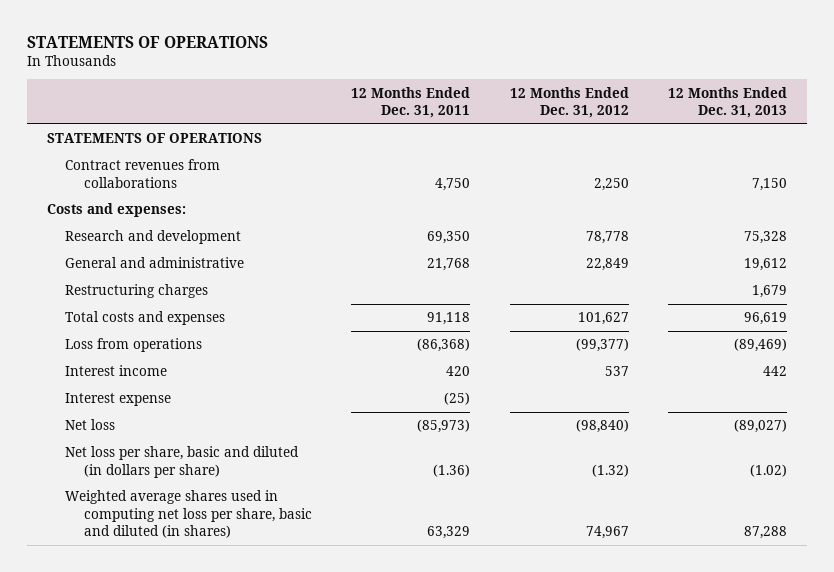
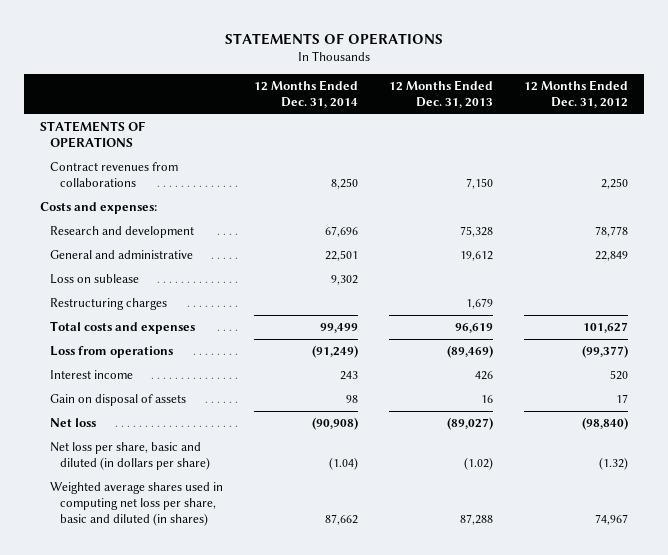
- | 12 Months Ended Dec. 31, 2011 | 12 Months Ended Dec. 31, 2012 | 12 Months Ended Dec. 31, 2013
+ | 12 Months Ended Dec. 31, 2014 | 12 Months Ended Dec. 31, 2013 | 12 Months Ended Dec. 31, 2012
+ Loss on sublease | 9,302 | |
- Interest income | 420 | 537 | 442
- Interest expense | (25) | |
+ Interest income | 243 | 426 | 520
+ Gain on disposal of assets | 98 | 16 | 17

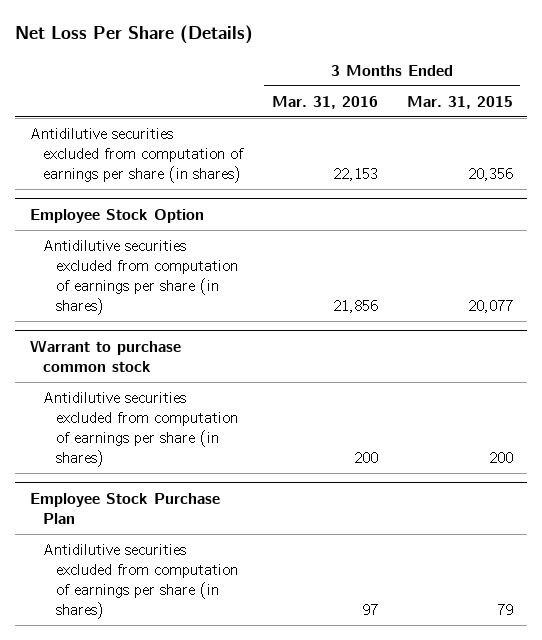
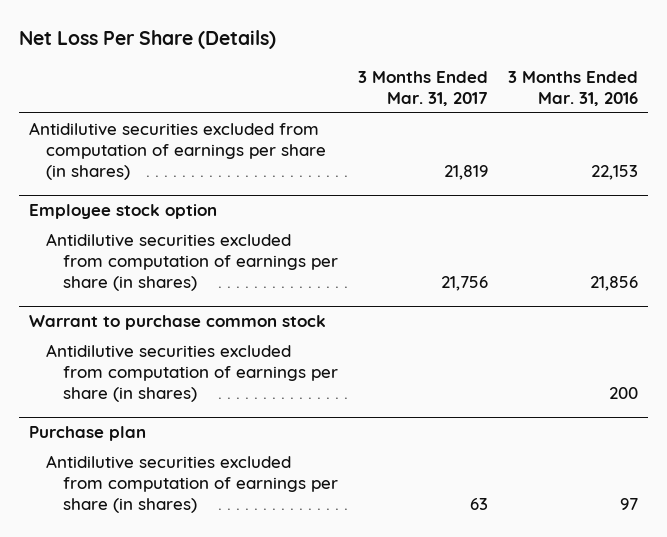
- | 3 Months Ended Mar. 31, 2016 | 3 Months Ended Mar. 31, 2015
+ | 3 Months Ended Mar. 31, 2017 | 3 Months Ended Mar. 31, 2016
- Employee Stock Option
+ Employee stock option
- Employee Stock Purchase Plan
+ Purchase plan

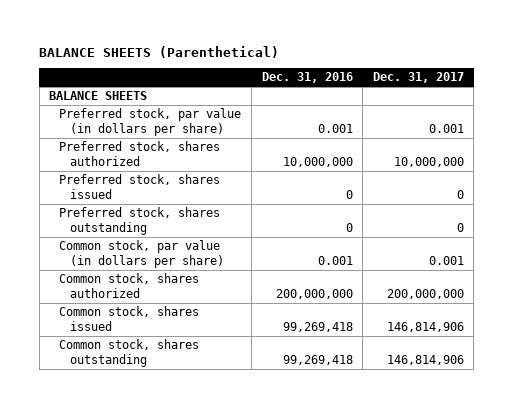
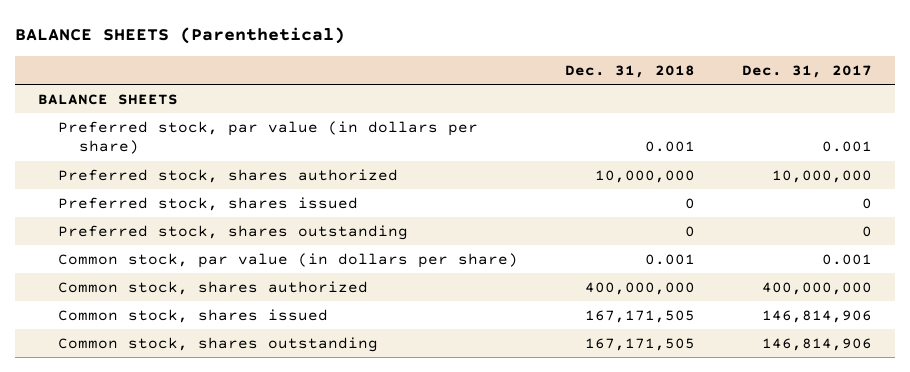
- | Dec. 31, 2016 | Dec. 31, 2017
+ | Dec. 31, 2018 | Dec. 31, 2017
- Common stock, shares authorized | 200,000,000 | 200,000,000
+ Common stock, shares authorized | 400,000,000 | 400,000,000

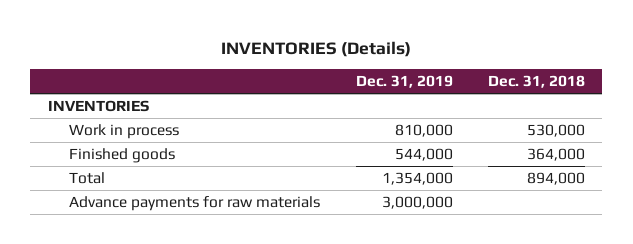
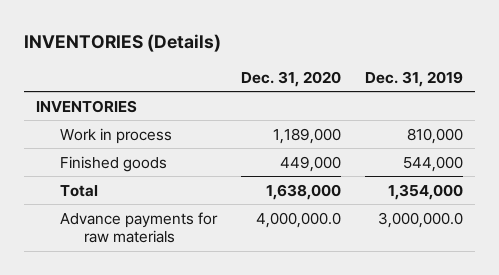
- | Dec. 31, 2019 | Dec. 31, 2018
+ | Dec. 31, 2020 | Dec. 31, 2019
- Advance payments for raw materials | 3,000,000 |
+ Advance payments for raw materials | 4,000,000.0 | 3,000,000.0

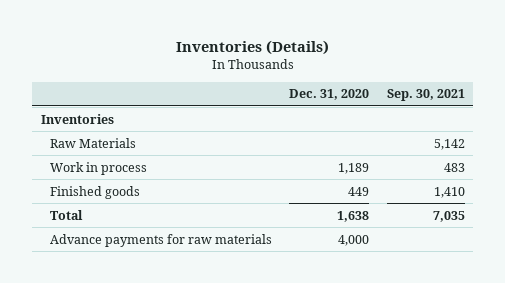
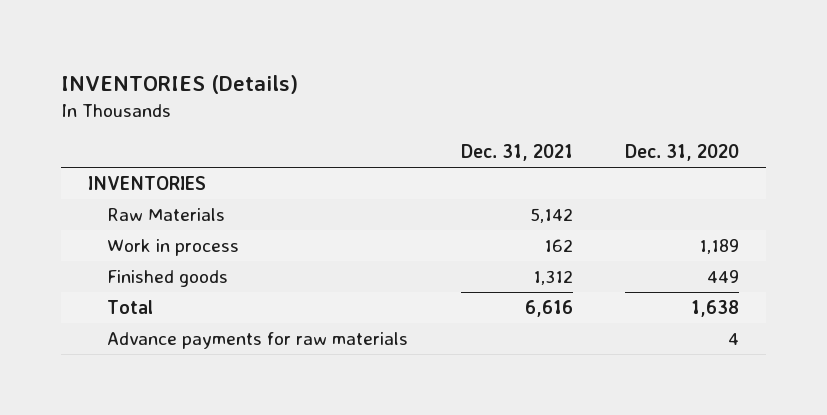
- Inventories (Details)
+ INVENTORIES (Details)
- | Dec. 31, 2020 | Sep. 30, 2021
+ | Dec. 31, 2021 | Dec. 31, 2020
- Inventories
+ INVENTORIES
- Advance payments for raw materials | 4,000 |
+ Advance payments for raw materials | | 4

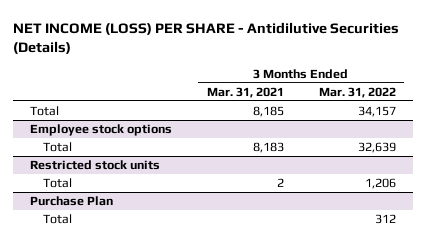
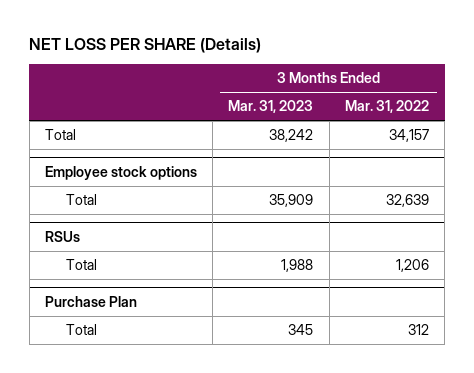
- NET INCOME (LOSS) PER SHARE - Antidilutive Securities (Details)
+ NET LOSS PER SHARE (Details)
- | 3 Months Ended Mar. 31, 2021 | 3 Months Ended Mar. 31, 2022
+ | 3 Months Ended Mar. 31, 2023 | 3 Months Ended Mar. 31, 2022
- Restricted stock units
+ RSUs

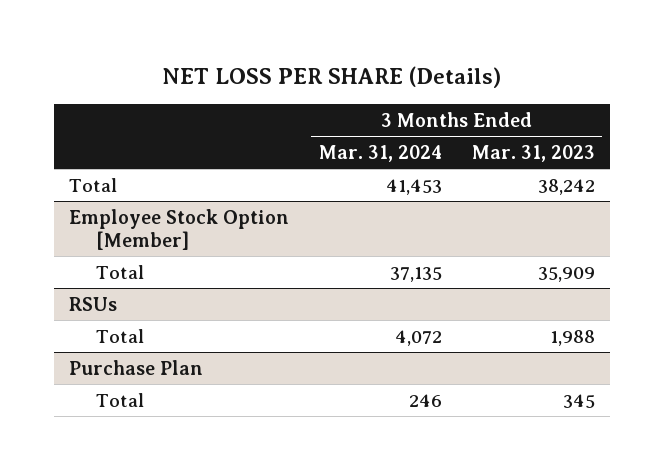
- | 3 Months Ended Mar. 31, 2023 | 3 Months Ended Mar. 31, 2022
+ | 3 Months Ended Mar. 31, 2024 | 3 Months Ended Mar. 31, 2023
- Employee stock options
+ Employee Stock Option [Member]

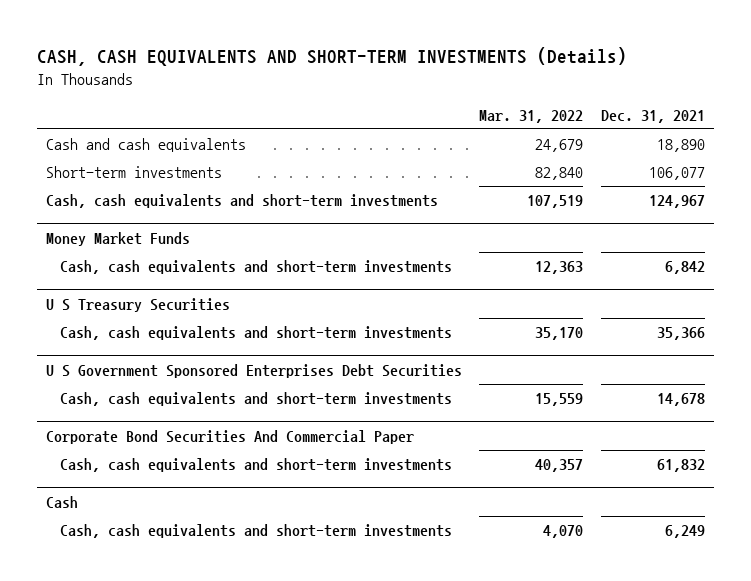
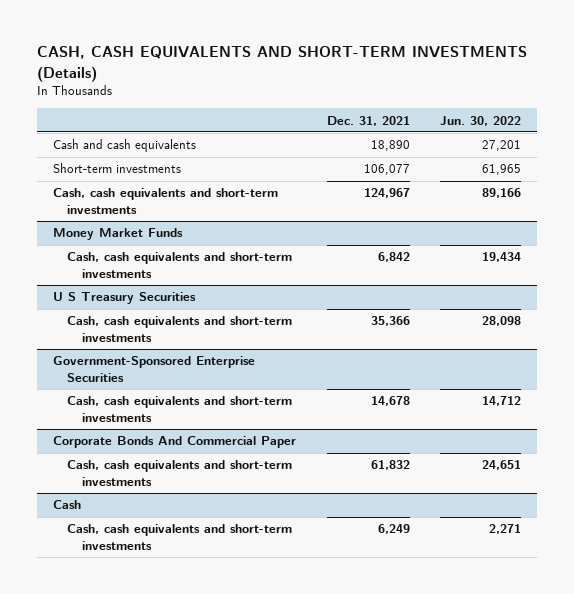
- | Mar. 31, 2022 | Dec. 31, 2021
+ | Dec. 31, 2021 | Jun. 30, 2022
- U S Government Sponsored Enterprises Debt Securities
+ Government-Sponsored Enterprise Securities
- Corporate Bond Securities And Commercial Paper
+ Corporate Bonds And Commercial Paper

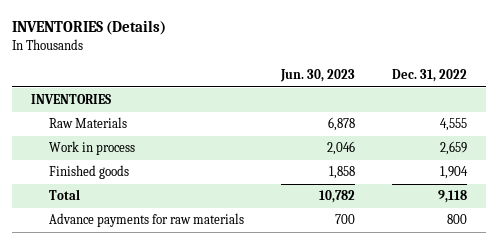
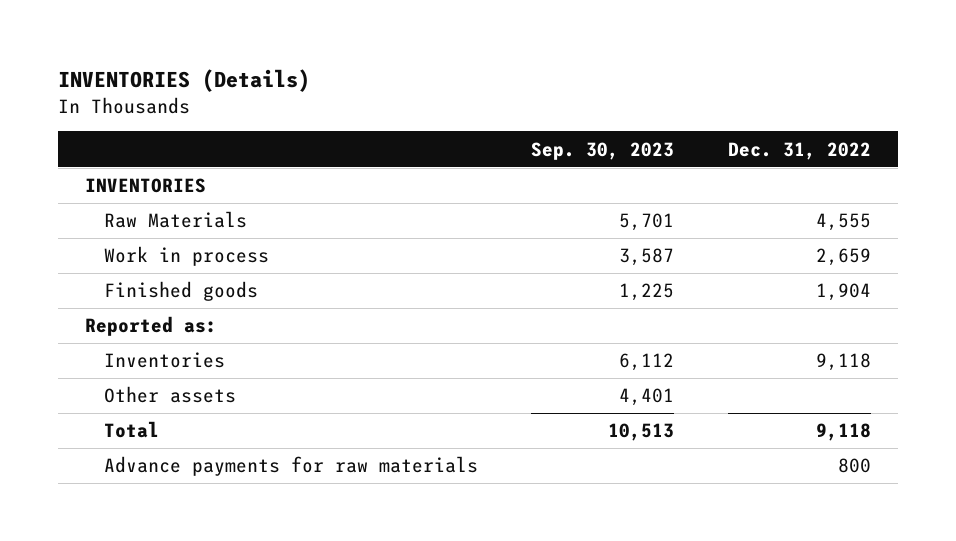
- | Jun. 30, 2023 | Dec. 31, 2022
+ | Sep. 30, 2023 | Dec. 31, 2022
+ Reported as:
+ Inventories | 6,112 | 9,118
+ Other assets | 4,401 |

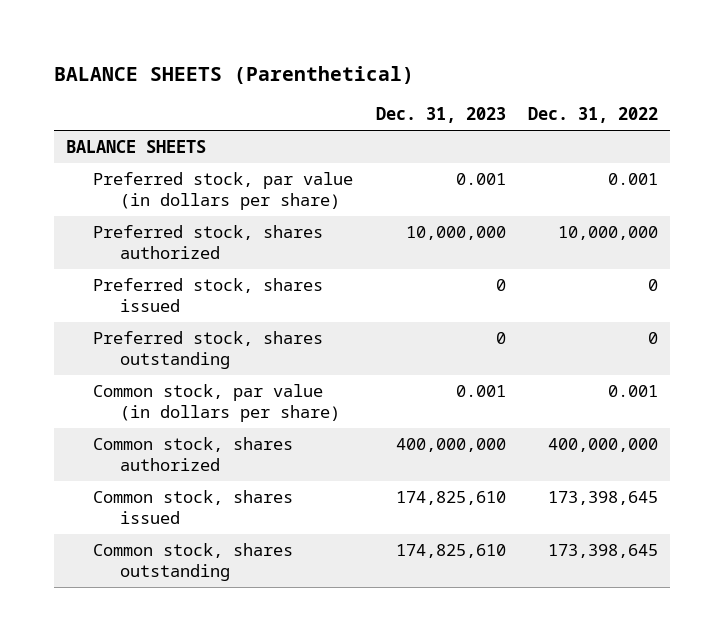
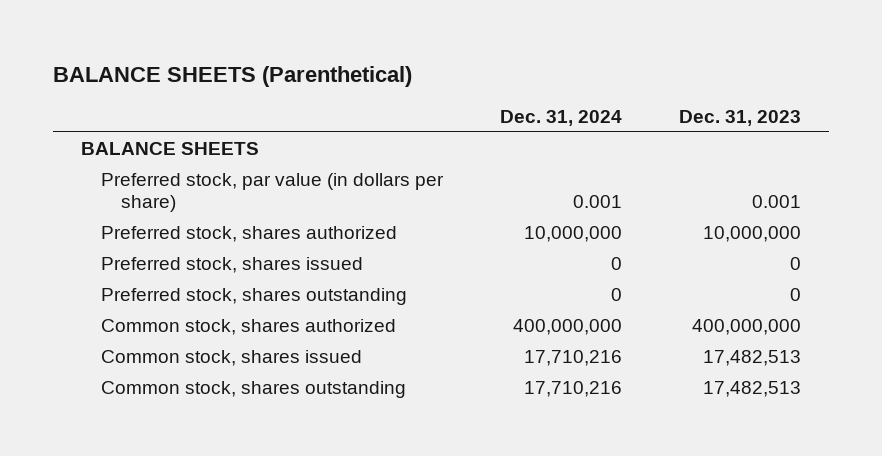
- | Dec. 31, 2023 | Dec. 31, 2022
+ | Dec. 31, 2024 | Dec. 31, 2023
- Common stock, par value (in dollars per share) | 0.001 | 0.001
- Common stock, shares issued | 174,825,610 | 173,398,645
- Common stock, shares outstanding | 174,825,610 | 173,398,645
+ Common stock, shares issued | 17,710,216 | 17,482,513
+ Common stock, shares outstanding | 17,710,216 | 17,482,513

